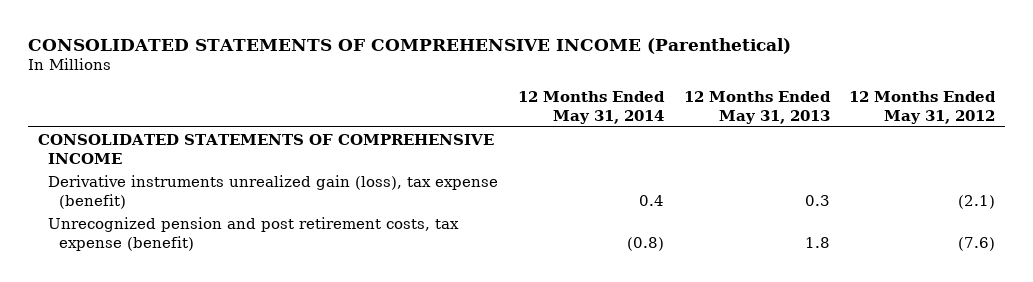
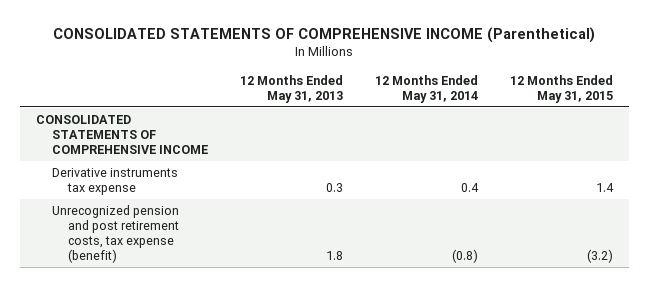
- | 12 Months Ended May 31, 2014 | 12 Months Ended May 31, 2013 | 12 Months Ended May 31, 2012
+ | 12 Months Ended May 31, 2013 | 12 Months Ended May 31, 2014 | 12 Months Ended May 31, 2015
- Derivative instruments unrealized gain (loss), tax expense (benefit) | 0.4 | 0.3 | (2.1)
+ Derivative instruments tax expense | 0.3 | 0.4 | 1.4

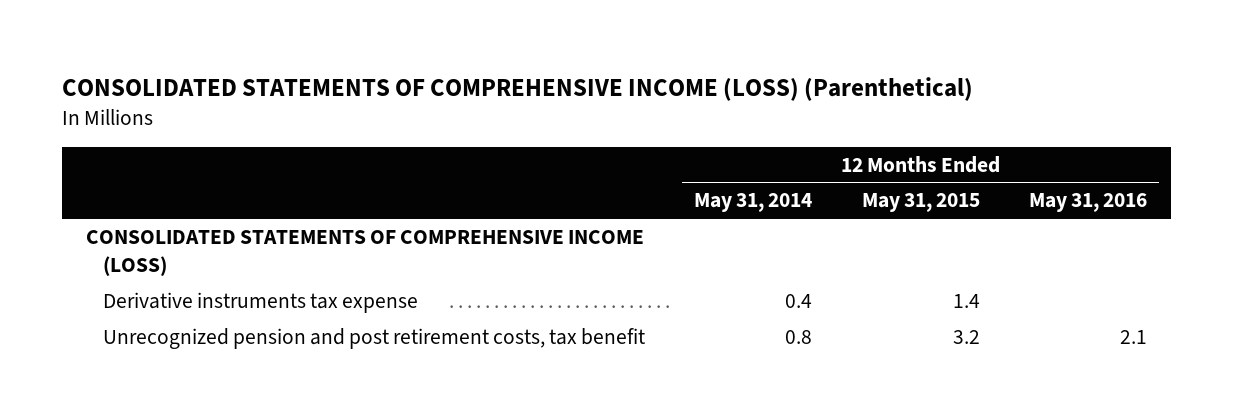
- CONSOLIDATED STATEMENTS OF COMPREHENSIVE INCOME (Parenthetical)
+ CONSOLIDATED STATEMENTS OF COMPREHENSIVE INCOME (LOSS) (Parenthetical)
- | 12 Months Ended May 31, 2013 | 12 Months Ended May 31, 2014 | 12 Months Ended May 31, 2015
+ | 12 Months Ended May 31, 2014 | 12 Months Ended May 31, 2015 | 12 Months Ended May 31, 2016
- CONSOLIDATED STATEMENTS OF COMPREHENSIVE INCOME
+ CONSOLIDATED STATEMENTS OF COMPREHENSIVE INCOME (LOSS)
- Unrecognized pension and post retirement costs, tax expense (benefit) | 1.8 | (0.8) | (3.2)
+ Unrecognized pension and post retirement costs, tax benefit | 0.8 | 3.2 | 2.1

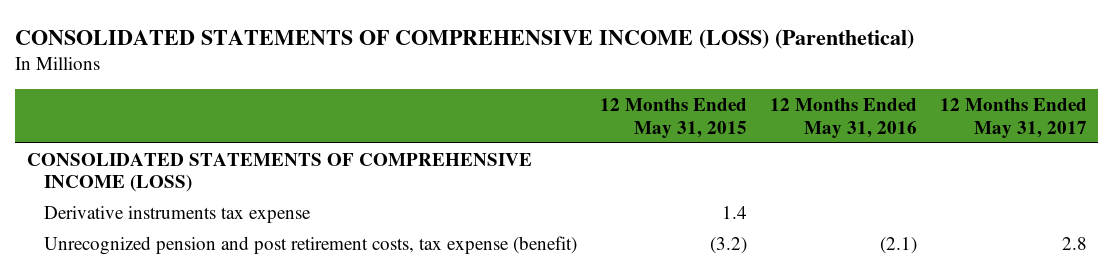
- | 12 Months Ended May 31, 2014 | 12 Months Ended May 31, 2015 | 12 Months Ended May 31, 2016
+ | 12 Months Ended May 31, 2015 | 12 Months Ended May 31, 2016 | 12 Months Ended May 31, 2017
- Unrecognized pension and post retirement costs, tax benefit | 0.8 | 3.2 | 2.1
+ Unrecognized pension and post retirement costs, tax expense (benefit) | (3.2) | (2.1) | 2.8

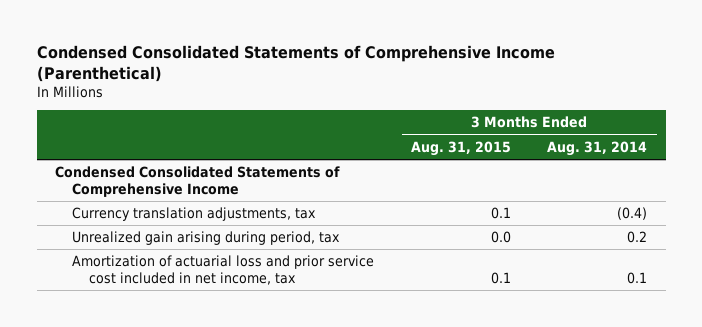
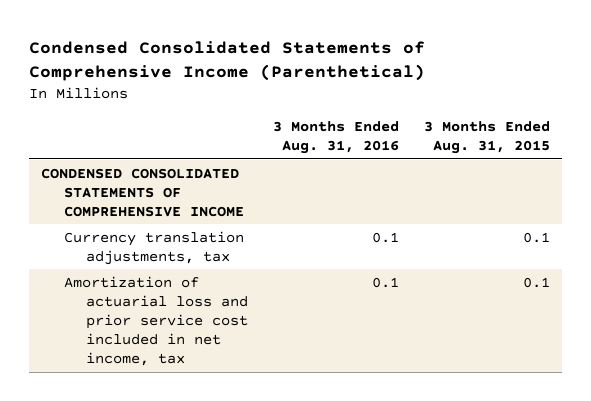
- | 3 Months Ended Aug. 31, 2015 | 3 Months Ended Aug. 31, 2014
+ | 3 Months Ended Aug. 31, 2016 | 3 Months Ended Aug. 31, 2015
- Condensed Consolidated Statements of Comprehensive Income
+ CONDENSED CONSOLIDATED STATEMENTS OF COMPREHENSIVE INCOME
- Unrealized gain arising during period, tax | 0.0 | 0.2

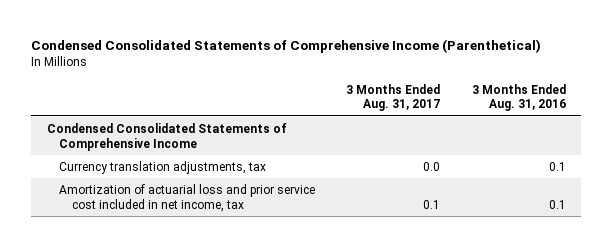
- | 3 Months Ended Aug. 31, 2016 | 3 Months Ended Aug. 31, 2015
+ | 3 Months Ended Aug. 31, 2017 | 3 Months Ended Aug. 31, 2016
- CONDENSED CONSOLIDATED STATEMENTS OF COMPREHENSIVE INCOME
+ Condensed Consolidated Statements of Comprehensive Income

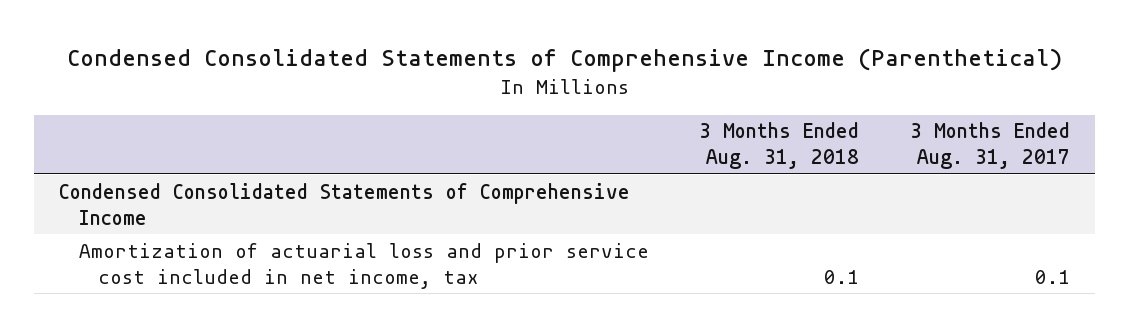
- | 3 Months Ended Aug. 31, 2017 | 3 Months Ended Aug. 31, 2016
+ | 3 Months Ended Aug. 31, 2018 | 3 Months Ended Aug. 31, 2017
- Currency translation adjustments, tax | 0.0 | 0.1

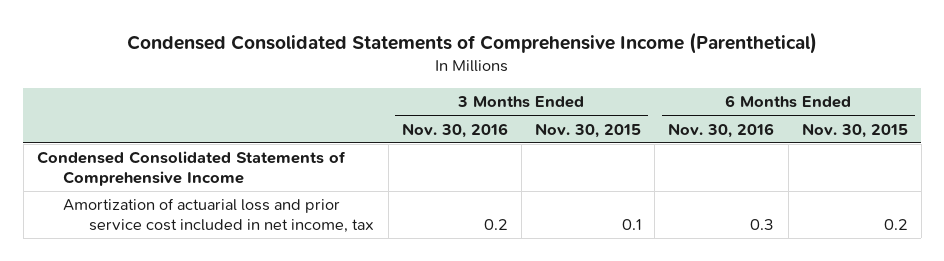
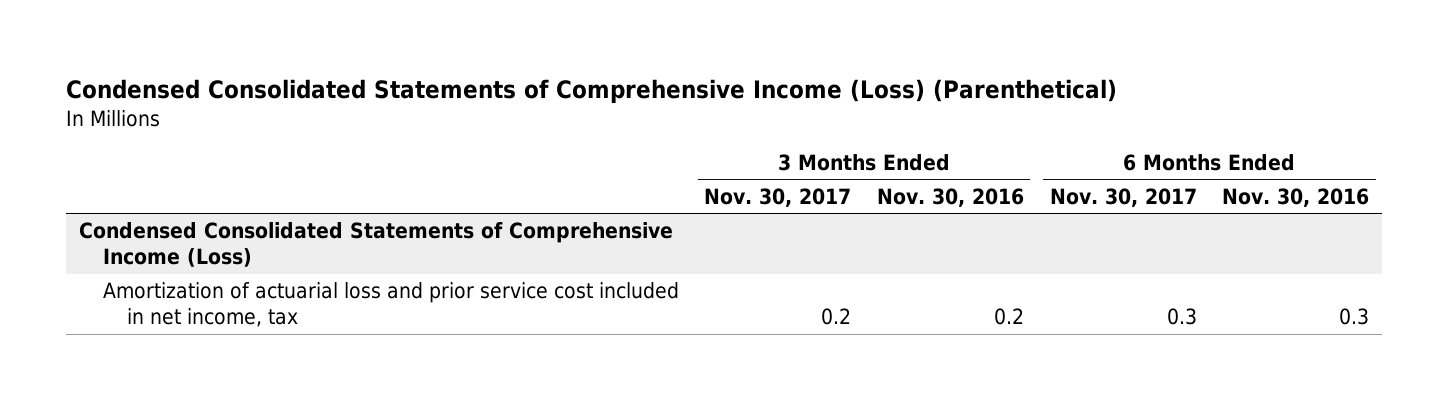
- Condensed Consolidated Statements of Comprehensive Income (Parenthetical)
+ Condensed Consolidated Statements of Comprehensive Income (Loss) (Parenthetical)
- | 3 Months Ended Nov. 30, 2016 | 3 Months Ended Nov. 30, 2015 | 6 Months Ended Nov. 30, 2016 | 6 Months Ended Nov. 30, 2015
+ | 3 Months Ended Nov. 30, 2017 | 3 Months Ended Nov. 30, 2016 | 6 Months Ended Nov. 30, 2017 | 6 Months Ended Nov. 30, 2016
- Condensed Consolidated Statements of Comprehensive Income
+ Condensed Consolidated Statements of Comprehensive Income (Loss)

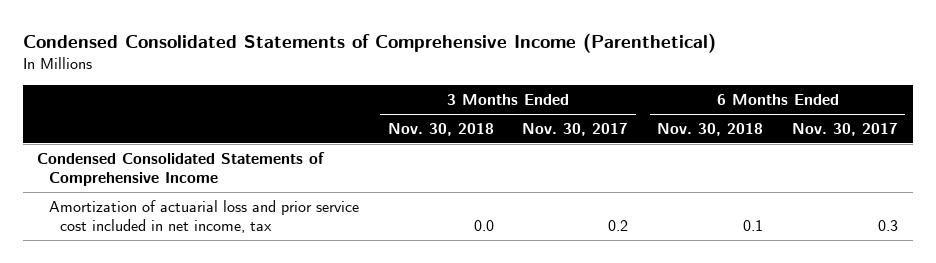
- Condensed Consolidated Statements of Comprehensive Income (Loss) (Parenthetical)
+ Condensed Consolidated Statements of Comprehensive Income (Parenthetical)
- | 3 Months Ended Nov. 30, 2017 | 3 Months Ended Nov. 30, 2016 | 6 Months Ended Nov. 30, 2017 | 6 Months Ended Nov. 30, 2016
+ | 3 Months Ended Nov. 30, 2018 | 3 Months Ended Nov. 30, 2017 | 6 Months Ended Nov. 30, 2018 | 6 Months Ended Nov. 30, 2017
- Condensed Consolidated Statements of Comprehensive Income (Loss)
+ Condensed Consolidated Statements of Comprehensive Income

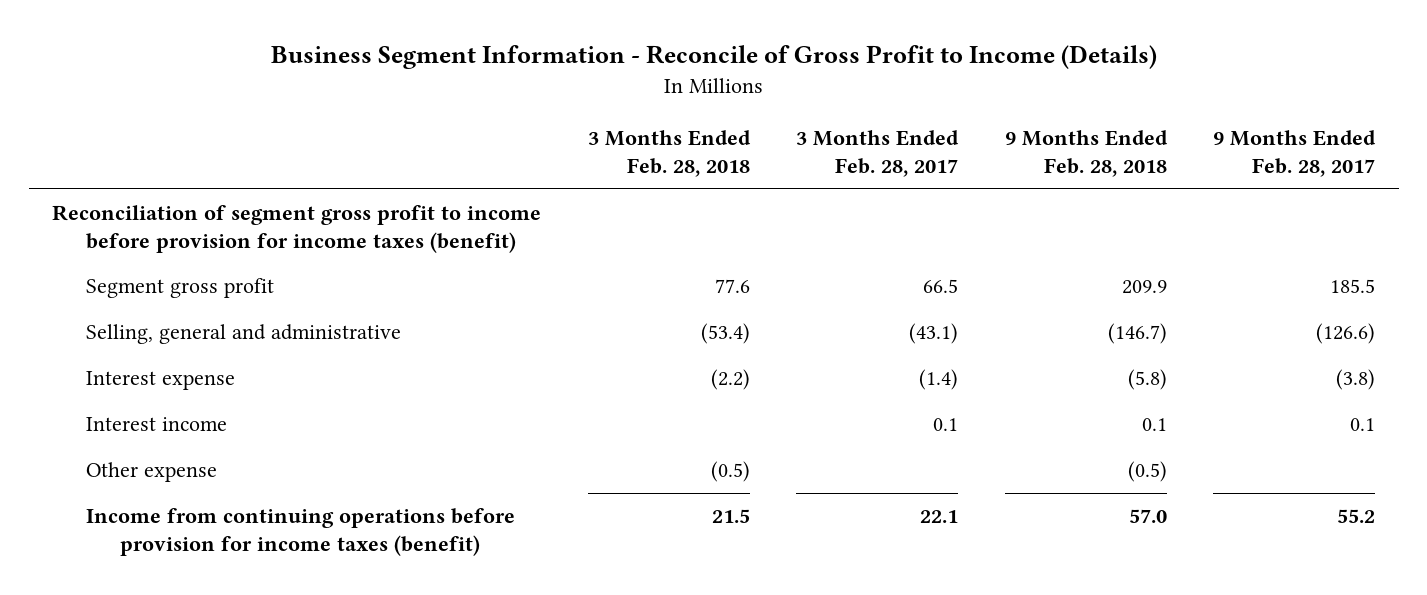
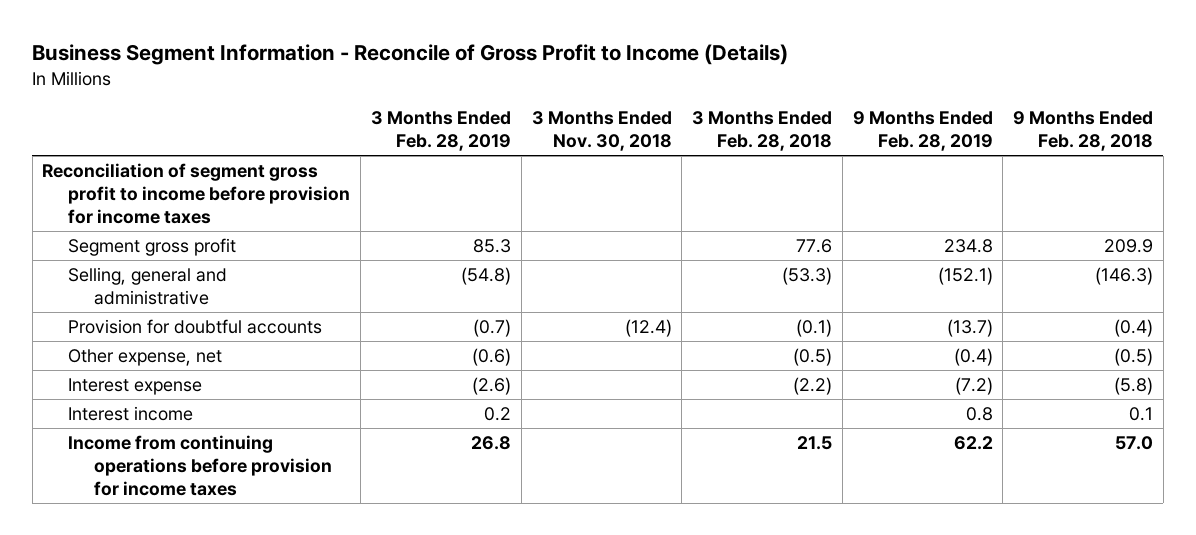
- | 3 Months Ended Feb. 28, 2018 | 3 Months Ended Feb. 28, 2017 | 9 Months Ended Feb. 28, 2018 | 9 Months Ended Feb. 28, 2017
+ | 3 Months Ended Feb. 28, 2019 | 3 Months Ended Nov. 30, 2018 | 3 Months Ended Feb. 28, 2018 | 9 Months Ended Feb. 28, 2019 | 9 Months Ended Feb. 28, 2018
- Reconciliation of segment gross profit to income before provision for income taxes (benefit)
+ Reconciliation of segment gross profit to income before provision for income taxes
- Selling, general and administrative | (53.4) | (43.1) | (146.7) | (126.6)
+ Selling, general and administrative | (54.8) | | (53.3) | (152.1) | (146.3)
+ Provision for doubtful accounts | (0.7) | (12.4) | (0.1) | (13.7) | (0.4)
+ Other expense, net | (0.6) | | (0.5) | (0.4) | (0.5)
- Other expense | (0.5) | | (0.5) |
- Income from continuing operations before provision for income taxes (benefit) | 21.5 | 22.1 | 57.0 | 55.2
+ Income from continuing operations before provision for income taxes | 26.8 | | 21.5 | 62.2 | 57.0

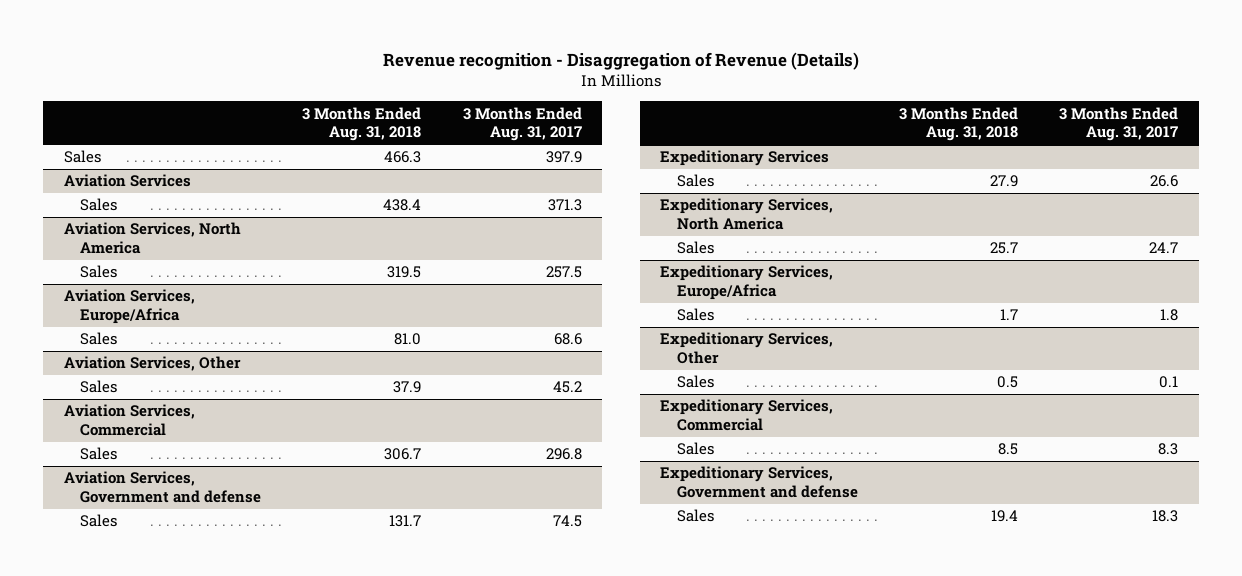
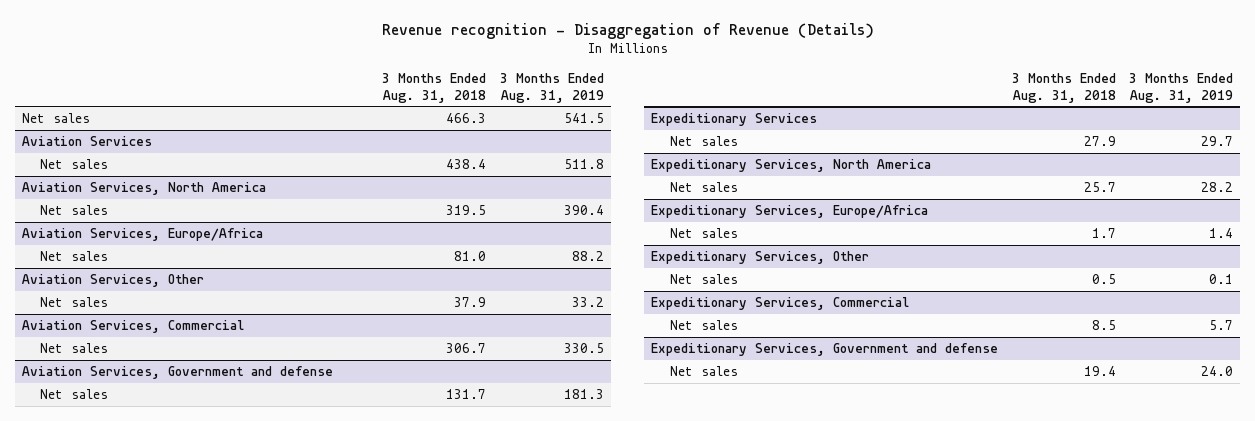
- | 3 Months Ended Aug. 31, 2018 | 3 Months Ended Aug. 31, 2017
+ | 3 Months Ended Aug. 31, 2018 | 3 Months Ended Aug. 31, 2019
- Sales | 466.3 | 397.9
+ Net sales | 466.3 | 541.5
@ Aviation Services
- Sales | 438.4 | 371.3
+ Net sales | 438.4 | 511.8
@ Aviation Services, North America
- Sales | 319.5 | 257.5
+ Net sales | 319.5 | 390.4
@ Aviation Services, Europe/Africa
- Sales | 81.0 | 68.6
+ Net sales | 81.0 | 88.2
@ Aviation Services, Other
- Sales | 37.9 | 45.2
+ Net sales | 37.9 | 33.2
@ Aviation Services, Commercial
- Sales | 306.7 | 296.8
+ Net sales | 306.7 | 330.5
@ Aviation Services, Government and defense
- Sales | 131.7 | 74.5
+ Net sales | 131.7 | 181.3
@ Expeditionary Services
- Sales | 27.9 | 26.6
+ Net sales | 27.9 | 29.7
@ Expeditionary Services, North America
- Sales | 25.7 | 24.7
+ Net sales | 25.7 | 28.2
@ Expeditionary Services, Europe/Africa
- Sales | 1.7 | 1.8
+ Net sales | 1.7 | 1.4
@ Expeditionary Services, Other
- Sales | 0.5 | 0.1
+ Net sales | 0.5 | 0.1
@ Expeditionary Services, Commercial
- Sales | 8.5 | 8.3
+ Net sales | 8.5 | 5.7
@ Expeditionary Services, Government and defense
- Sales | 19.4 | 18.3
+ Net sales | 19.4 | 24.0

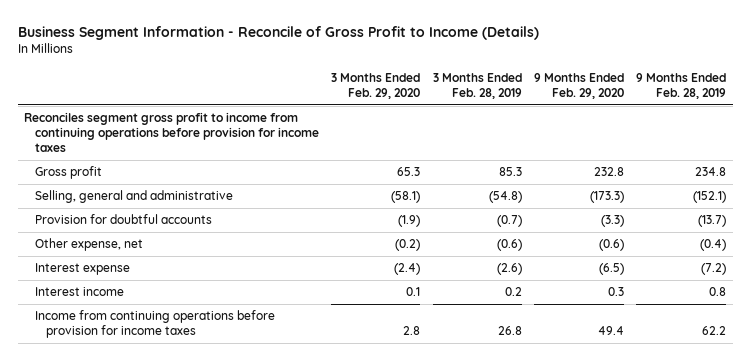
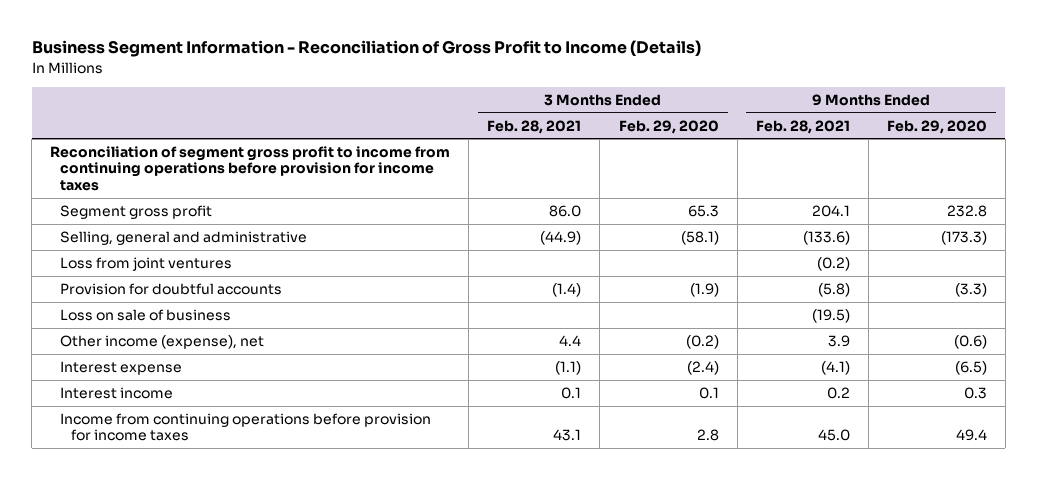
- Business Segment Information - Reconcile of Gross Profit to Income (Details)
+ Business Segment Information - Reconciliation of Gross Profit to Income (Details)
- | 3 Months Ended Feb. 29, 2020 | 3 Months Ended Feb. 28, 2019 | 9 Months Ended Feb. 29, 2020 | 9 Months Ended Feb. 28, 2019
+ | 3 Months Ended Feb. 28, 2021 | 3 Months Ended Feb. 29, 2020 | 9 Months Ended Feb. 28, 2021 | 9 Months Ended Feb. 29, 2020
- Reconciles segment gross profit to income from continuing operations before provision for income taxes
- Gross profit | 65.3 | 85.3 | 232.8 | 234.8
+ Reconciliation of segment gross profit to income from continuing operations before provision for income taxes
+ Segment gross profit | 86.0 | 65.3 | 204.1 | 232.8
+ Loss from joint ventures | | | (0.2) |
- Other expense, net | (0.2) | (0.6) | (0.6) | (0.4)
+ Loss on sale of business | | | (19.5) |
+ Other income (expense), net | 4.4 | (0.2) | 3.9 | (0.6)

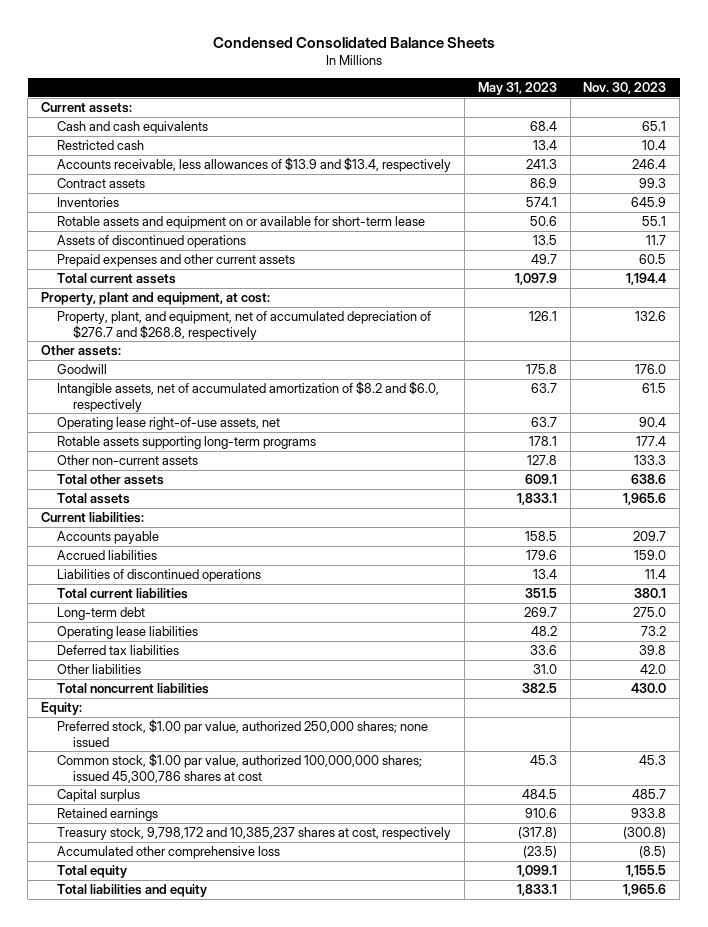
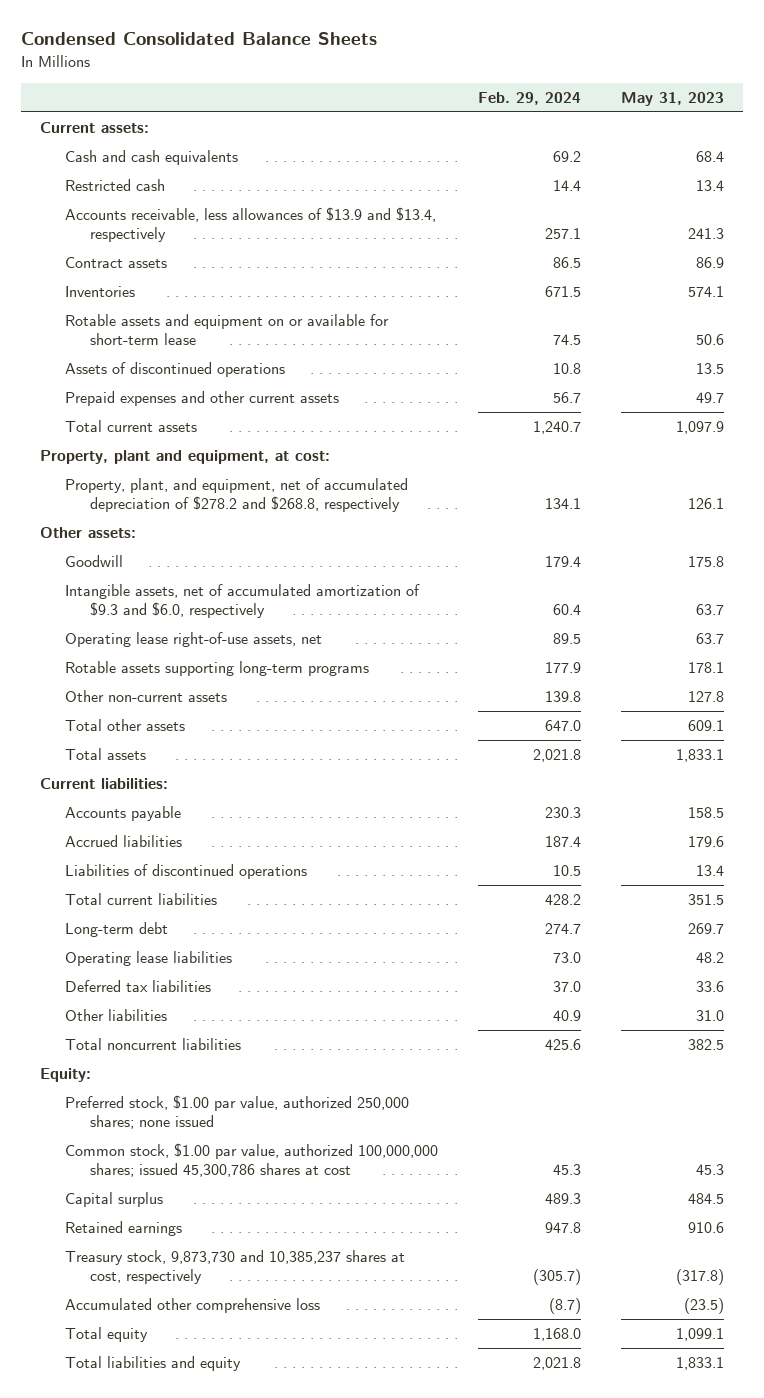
- | May 31, 2023 | Nov. 30, 2023
+ | Feb. 29, 2024 | May 31, 2023
- Property, plant, and equipment, net of accumulated depreciation of $276.7 and $268.8, respectively | 126.1 | 132.6
+ Property, plant, and equipment, net of accumulated depreciation of $278.2 and $268.8, respectively | 134.1 | 126.1
- Intangible assets, net of accumulated amortization of $8.2 and $6.0, respectively | 63.7 | 61.5
+ Intangible assets, net of accumulated amortization of $9.3 and $6.0, respectively | 60.4 | 63.7
- Treasury stock, 9,798,172 and 10,385,237 shares at cost, respectively | (317.8) | (300.8)
+ Treasury stock, 9,873,730 and 10,385,237 shares at cost, respectively | (305.7) | (317.8)

